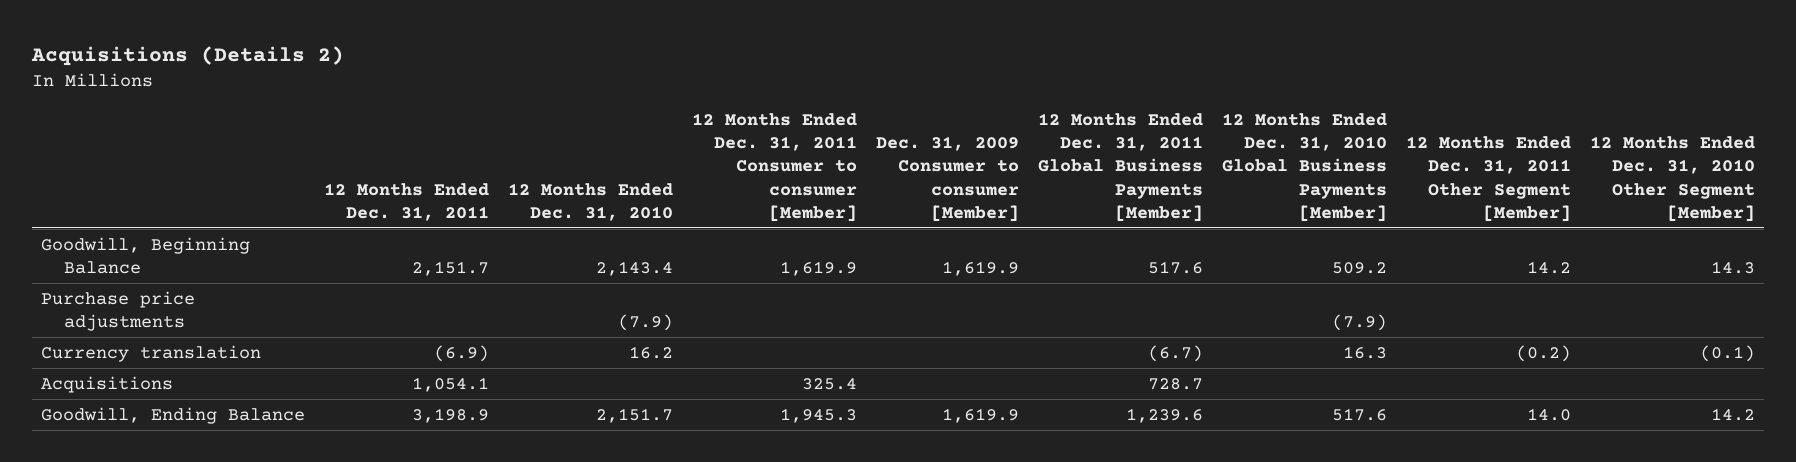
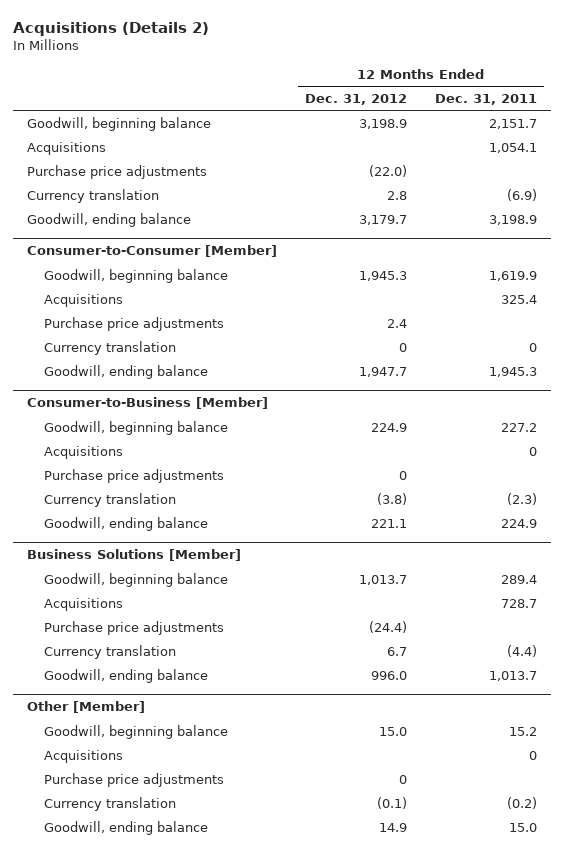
- | 12 Months Ended Dec. 31, 2011 | 12 Months Ended Dec. 31, 2010 | 12 Months Ended Dec. 31, 2011 Consumer to consumer [Member] | Dec. 31, 2009 Consumer to consumer [Member] | 12 Months Ended Dec. 31, 2011 Global Business Payments [Member] | 12 Months Ended Dec. 31, 2010 Global Business Payments [Member] | 12 Months Ended Dec. 31, 2011 Other Segment [Member] | 12 Months Ended Dec. 31, 2010 Other Segment [Member]
+ | 12 Months Ended Dec. 31, 2012 | 12 Months Ended Dec. 31, 2011
- Goodwill, Beginning Balance | 2,151.7 | 2,143.4 | 1,619.9 | 1,619.9 | 517.6 | 509.2 | 14.2 | 14.3
+ Goodwill, beginning balance | 3,198.9 | 2,151.7
moved up: Acquisitions | | 1,054.1
- Goodwill, Ending Balance | 3,198.9 | 2,151.7 | 1,945.3 | 1,619.9 | 1,239.6 | 517.6 | 14.0 | 14.2
+ Goodwill, ending balance | 3,179.7 | 3,198.9
+ Consumer-to-Consumer [Member]
+ Goodwill, beginning balance | 1,945.3 | 1,619.9
+ Acquisitions | | 325.4
+ Purchase price adjustments | 2.4 |
+ Currency translation | 0 | 0
+ Goodwill, ending balance | 1,947.7 | 1,945.3
+ Consumer-to-Business [Member]
+ Goodwill, beginning balance | 224.9 | 227.2
+ Acquisitions | | 0
+ Purchase price adjustments | 0 |
+ Currency translation | (3.8) | (2.3)
+ Goodwill, ending balance | 221.1 | 224.9
+ Business Solutions [Member]
+ Goodwill, beginning balance | 1,013.7 | 289.4
+ Acquisitions | | 728.7
+ Purchase price adjustments | (24.4) |
+ Currency translation | 6.7 | (4.4)
+ Goodwill, ending balance | 996.0 | 1,013.7
+ Other [Member]
+ Goodwill, beginning balance | 15.0 | 15.2
+ Acquisitions | | 0
+ Purchase price adjustments | 0 |
+ Currency translation | (0.1) | (0.2)
+ Goodwill, ending balance | 14.9 | 15.0

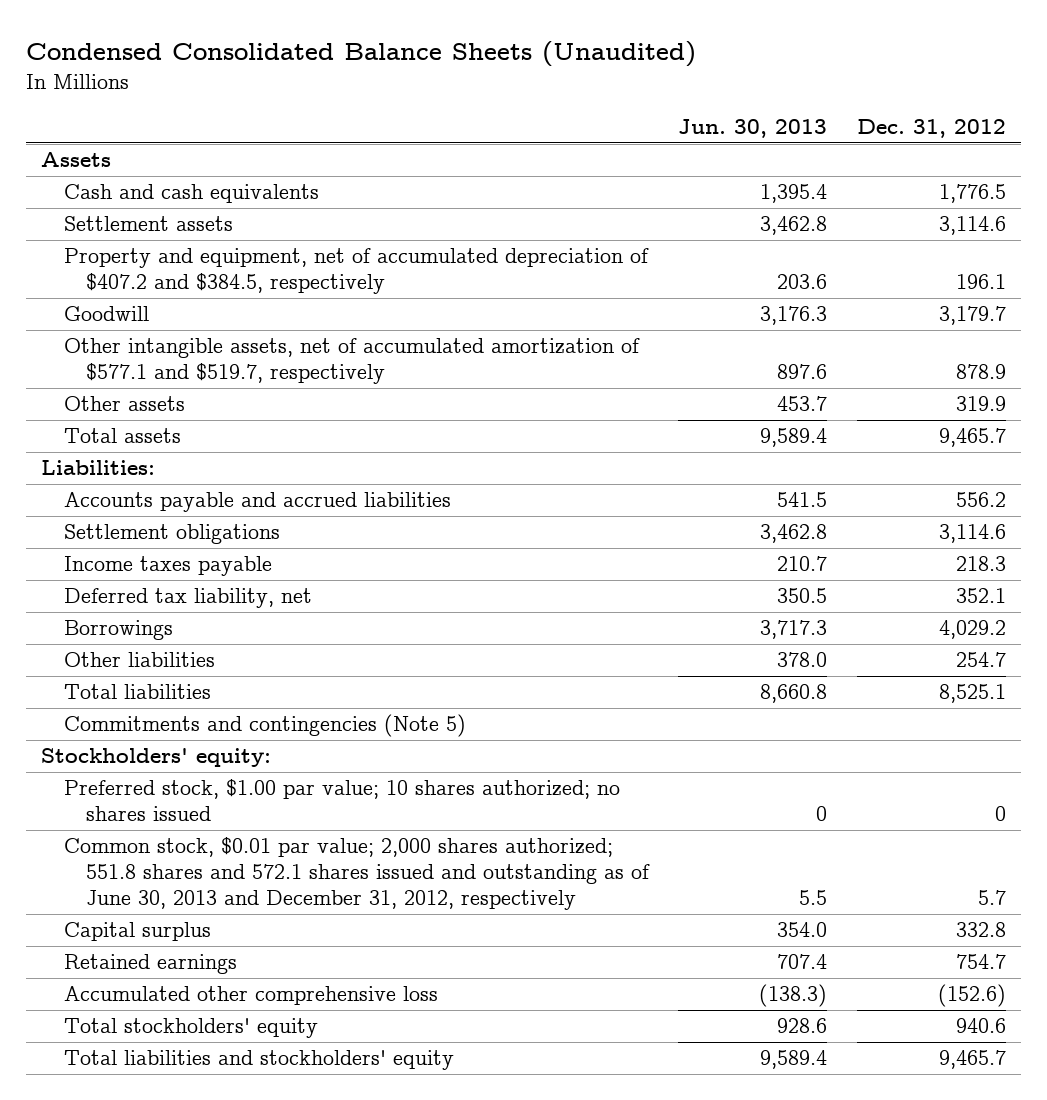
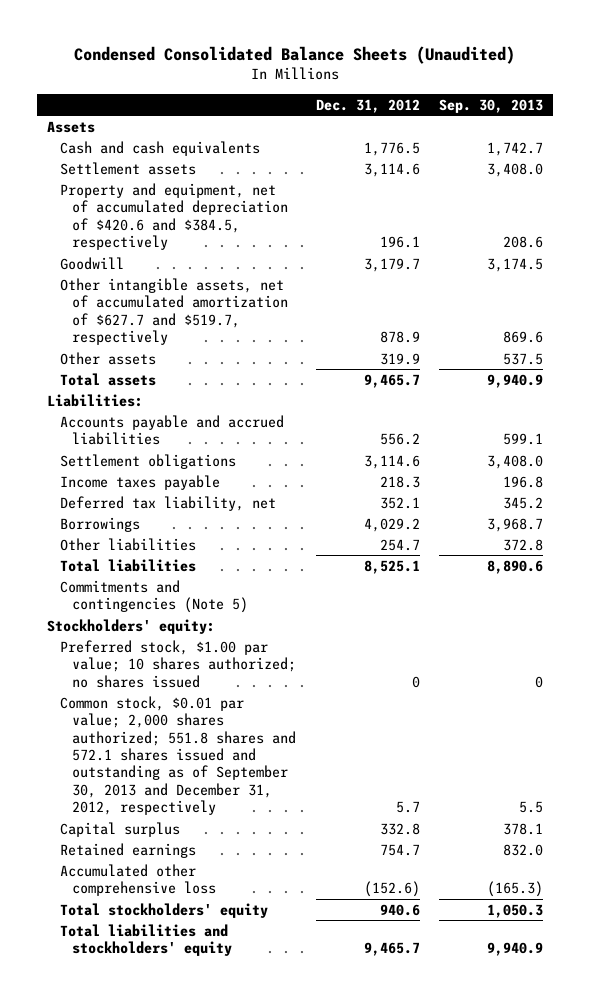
- | Jun. 30, 2013 | Dec. 31, 2012
+ | Dec. 31, 2012 | Sep. 30, 2013
- Property and equipment, net of accumulated depreciation of $407.2 and $384.5, respectively | 203.6 | 196.1
+ Property and equipment, net of accumulated depreciation of $420.6 and $384.5, respectively | 196.1 | 208.6
- Other intangible assets, net of accumulated amortization of $577.1 and $519.7, respectively | 897.6 | 878.9
+ Other intangible assets, net of accumulated amortization of $627.7 and $519.7, respectively | 878.9 | 869.6
- Common stock, $0.01 par value; 2,000 shares authorized; 551.8 shares and 572.1 shares issued and outstanding as of June 30, 2013 and December 31, 2012, respectively | 5.5 | 5.7
+ Common stock, $0.01 par value; 2,000 shares authorized; 551.8 shares and 572.1 shares issued and outstanding as of September 30, 2013 and December 31, 2012, respectively | 5.7 | 5.5

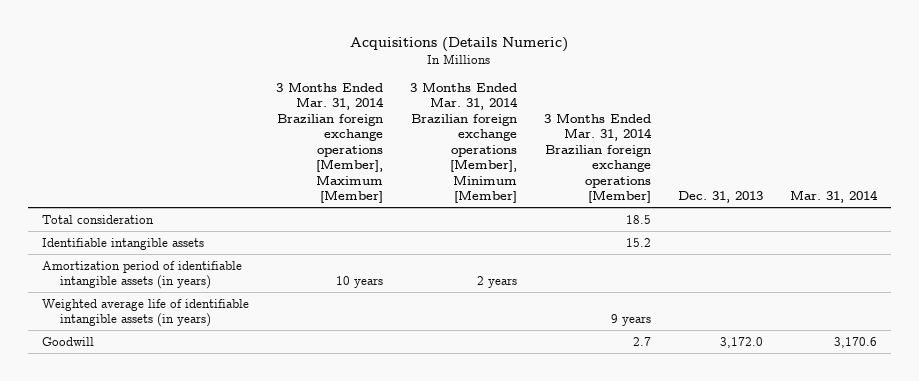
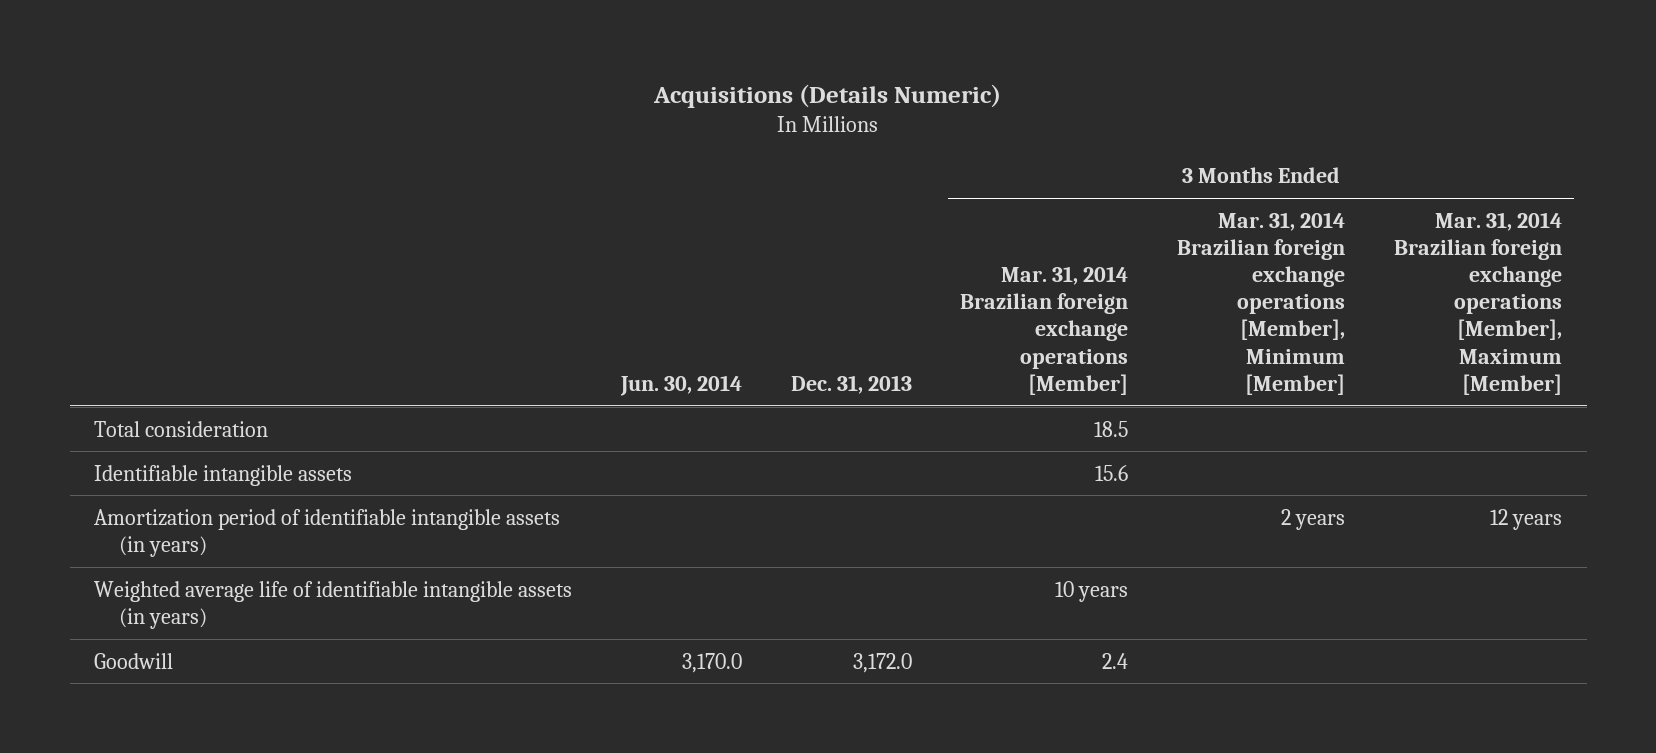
- | 3 Months Ended Mar. 31, 2014 Brazilian foreign exchange operations [Member], Maximum [Member] | 3 Months Ended Mar. 31, 2014 Brazilian foreign exchange operations [Member], Minimum [Member] | 3 Months Ended Mar. 31, 2014 Brazilian foreign exchange operations [Member] | Dec. 31, 2013 | Mar. 31, 2014
+ | Jun. 30, 2014 | Dec. 31, 2013 | 3 Months Ended Mar. 31, 2014 Brazilian foreign exchange operations [Member] | 3 Months Ended Mar. 31, 2014 Brazilian foreign exchange operations [Member], Minimum [Member] | 3 Months Ended Mar. 31, 2014 Brazilian foreign exchange operations [Member], Maximum [Member]
- Identifiable intangible assets | | | 15.2 | |
- Amortization period of identifiable intangible assets (in years) | 10 years | 2 years | | |
- Weighted average life of identifiable intangible assets (in years) | | | 9 years | |
- Goodwill | | | 2.7 | 3,172.0 | 3,170.6
+ Identifiable intangible assets | | | 15.6 | |
+ Amortization period of identifiable intangible assets (in years) | | | | 2 years | 12 years
+ Weighted average life of identifiable intangible assets (in years) | | | 10 years | |
+ Goodwill | 3,170.0 | 3,172.0 | 2.4 | |

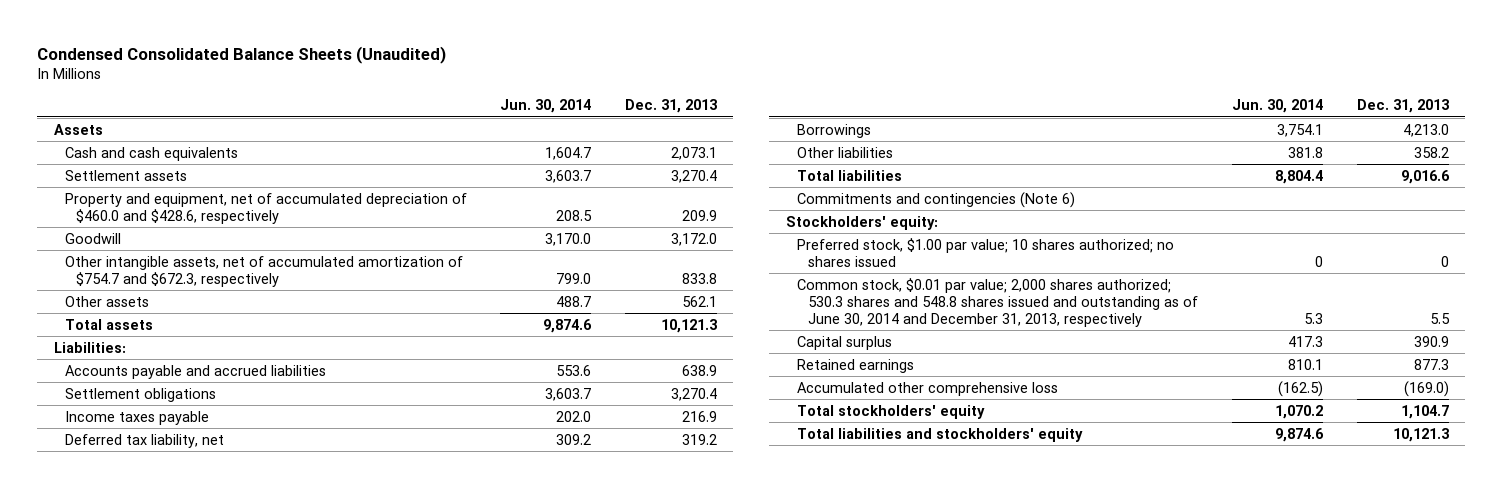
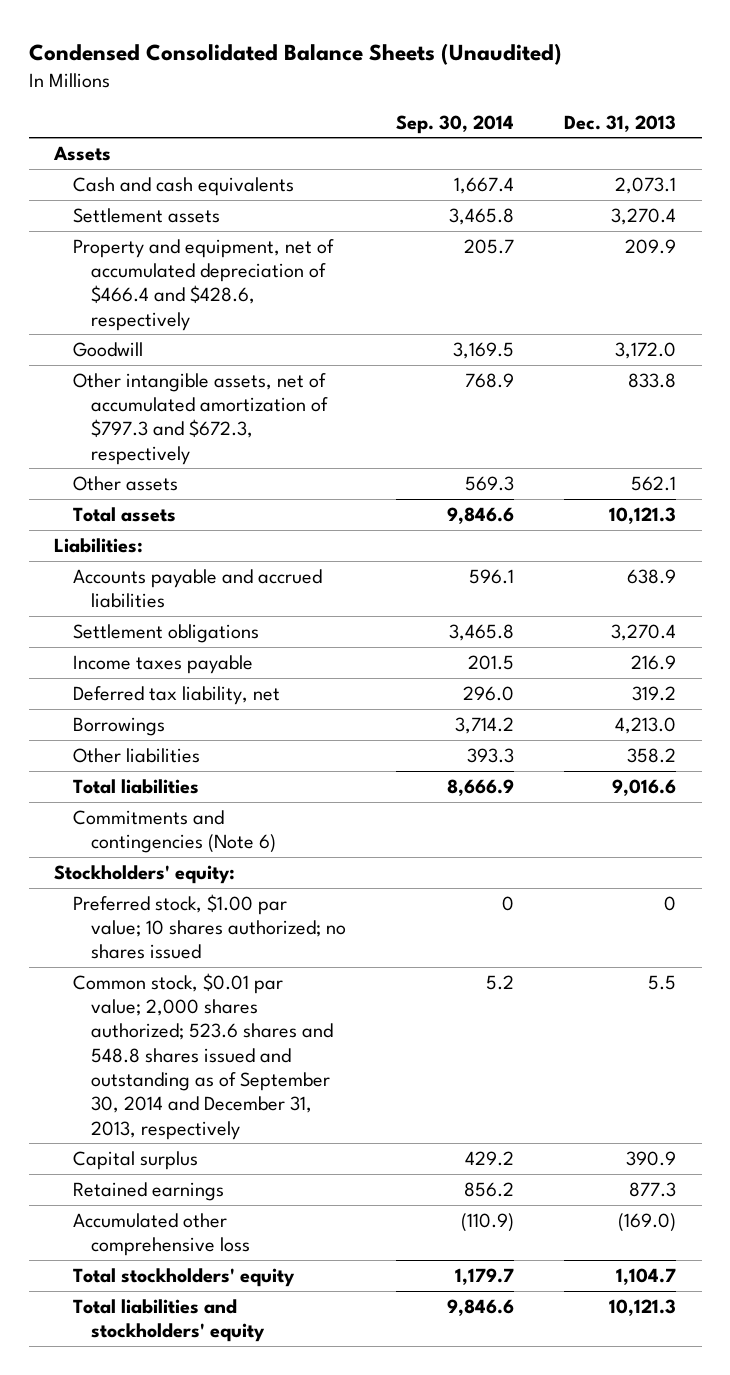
- | Jun. 30, 2014 | Dec. 31, 2013
+ | Sep. 30, 2014 | Dec. 31, 2013
- Property and equipment, net of accumulated depreciation of $460.0 and $428.6, respectively | 208.5 | 209.9
+ Property and equipment, net of accumulated depreciation of $466.4 and $428.6, respectively | 205.7 | 209.9
- Other intangible assets, net of accumulated amortization of $754.7 and $672.3, respectively | 799.0 | 833.8
+ Other intangible assets, net of accumulated amortization of $797.3 and $672.3, respectively | 768.9 | 833.8
- Common stock, $0.01 par value; 2,000 shares authorized; 530.3 shares and 548.8 shares issued and outstanding as of June 30, 2014 and December 31, 2013, respectively | 5.3 | 5.5
+ Common stock, $0.01 par value; 2,000 shares authorized; 523.6 shares and 548.8 shares issued and outstanding as of September 30, 2014 and December 31, 2013, respectively | 5.2 | 5.5

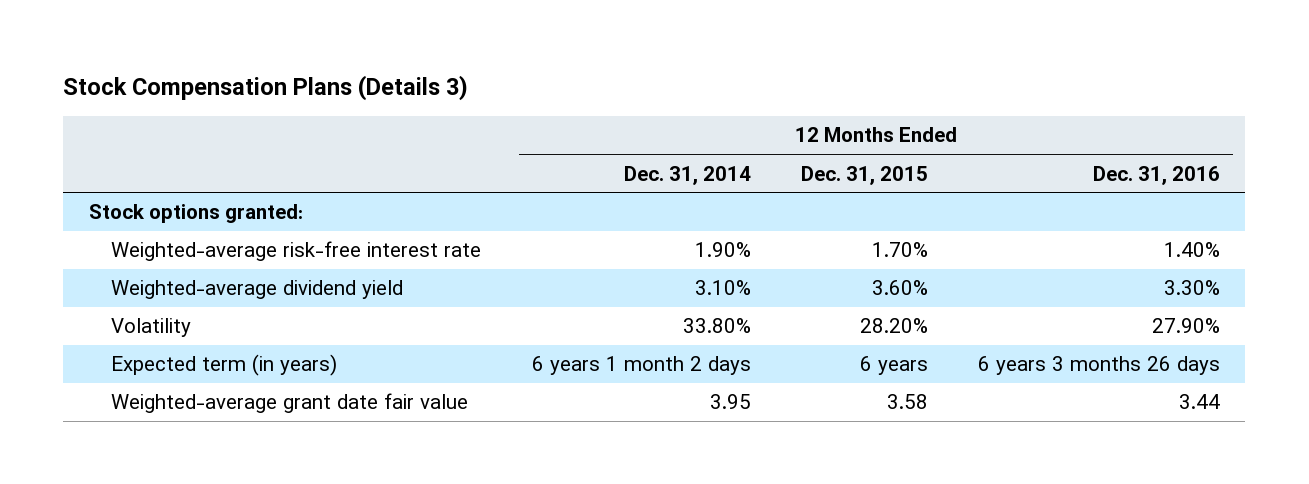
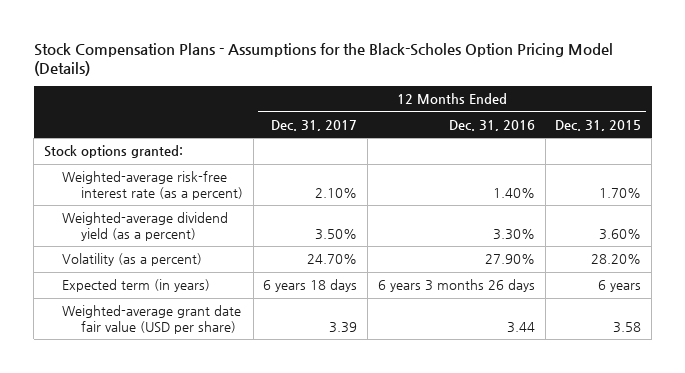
- Stock Compensation Plans (Details 3)
+ Stock Compensation Plans - Assumptions for the Black-Scholes Option Pricing Model (Details)
- | 12 Months Ended Dec. 31, 2014 | 12 Months Ended Dec. 31, 2015 | 12 Months Ended Dec. 31, 2016
+ | 12 Months Ended Dec. 31, 2017 | 12 Months Ended Dec. 31, 2016 | 12 Months Ended Dec. 31, 2015
- Weighted-average risk-free interest rate | 1.90% | 1.70% | 1.40%
- Weighted-average dividend yield | 3.10% | 3.60% | 3.30%
- Volatility | 33.80% | 28.20% | 27.90%
+ Weighted-average risk-free interest rate (as a percent) | 2.10% | 1.40% | 1.70%
+ Weighted-average dividend yield (as a percent) | 3.50% | 3.30% | 3.60%
+ Volatility (as a percent) | 24.70% | 27.90% | 28.20%
- Weighted-average grant date fair value | 3.95 | 3.58 | 3.44
+ Weighted-average grant date fair value (USD per share) | 3.39 | 3.44 | 3.58

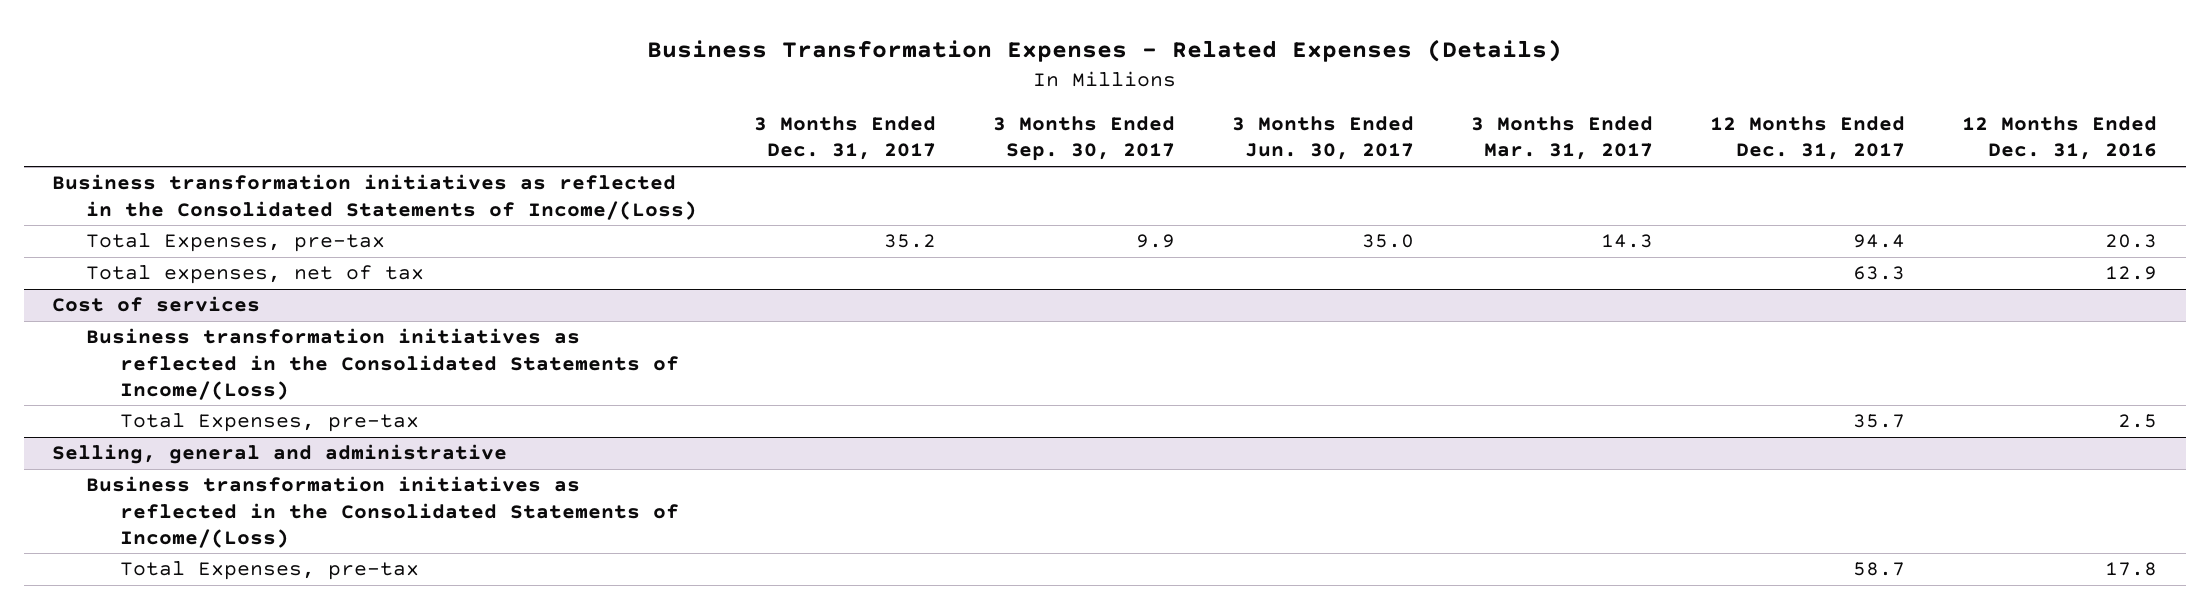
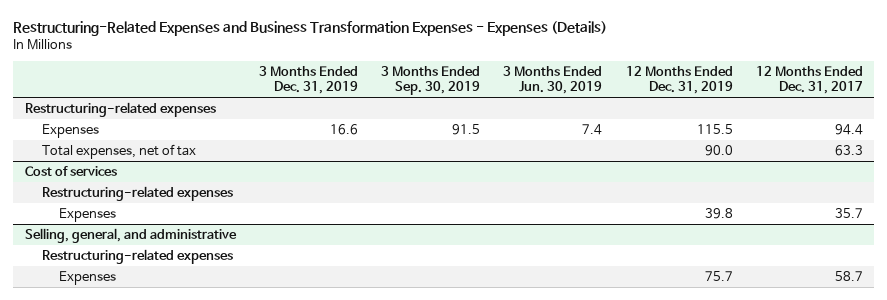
- Business Transformation Expenses - Related Expenses (Details)
+ Restructuring-Related Expenses and Business Transformation Expenses - Expenses (Details)
- | 3 Months Ended Dec. 31, 2017 | 3 Months Ended Sep. 30, 2017 | 3 Months Ended Jun. 30, 2017 | 3 Months Ended Mar. 31, 2017 | 12 Months Ended Dec. 31, 2017 | 12 Months Ended Dec. 31, 2016
+ | 3 Months Ended Dec. 31, 2019 | 3 Months Ended Sep. 30, 2019 | 3 Months Ended Jun. 30, 2019 | 12 Months Ended Dec. 31, 2019 | 12 Months Ended Dec. 31, 2017
- Business transformation initiatives as reflected in the Consolidated Statements of Income/(Loss)
- Total Expenses, pre-tax | 35.2 | 9.9 | 35.0 | 14.3 | 94.4 | 20.3
+ Restructuring-related expenses
+ Expenses | 16.6 | 91.5 | 7.4 | 115.5 | 94.4
@ Cost of services
- Business transformation initiatives as reflected in the Consolidated Statements of Income/(Loss)
- Total Expenses, pre-tax | | | | | 35.7 | 2.5
- Selling, general and administrative
- Business transformation initiatives as reflected in the Consolidated Statements of Income/(Loss)
- Total Expenses, pre-tax | | | | | 58.7 | 17.8
@ Cost of services
+ Restructuring-related expenses
+ Expenses | | | | 39.8 | 35.7
+ Selling, general, and administrative
+ Restructuring-related expenses
+ Expenses | | | | 75.7 | 58.7

